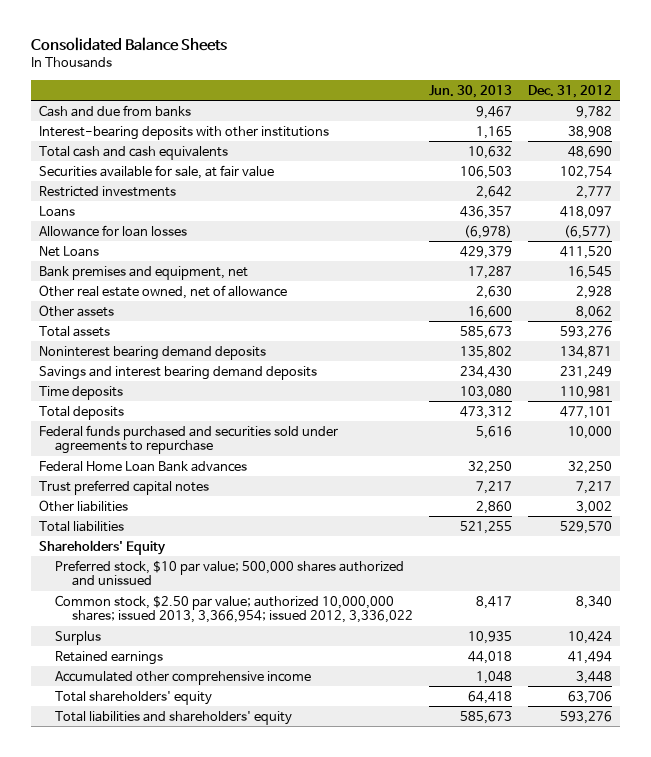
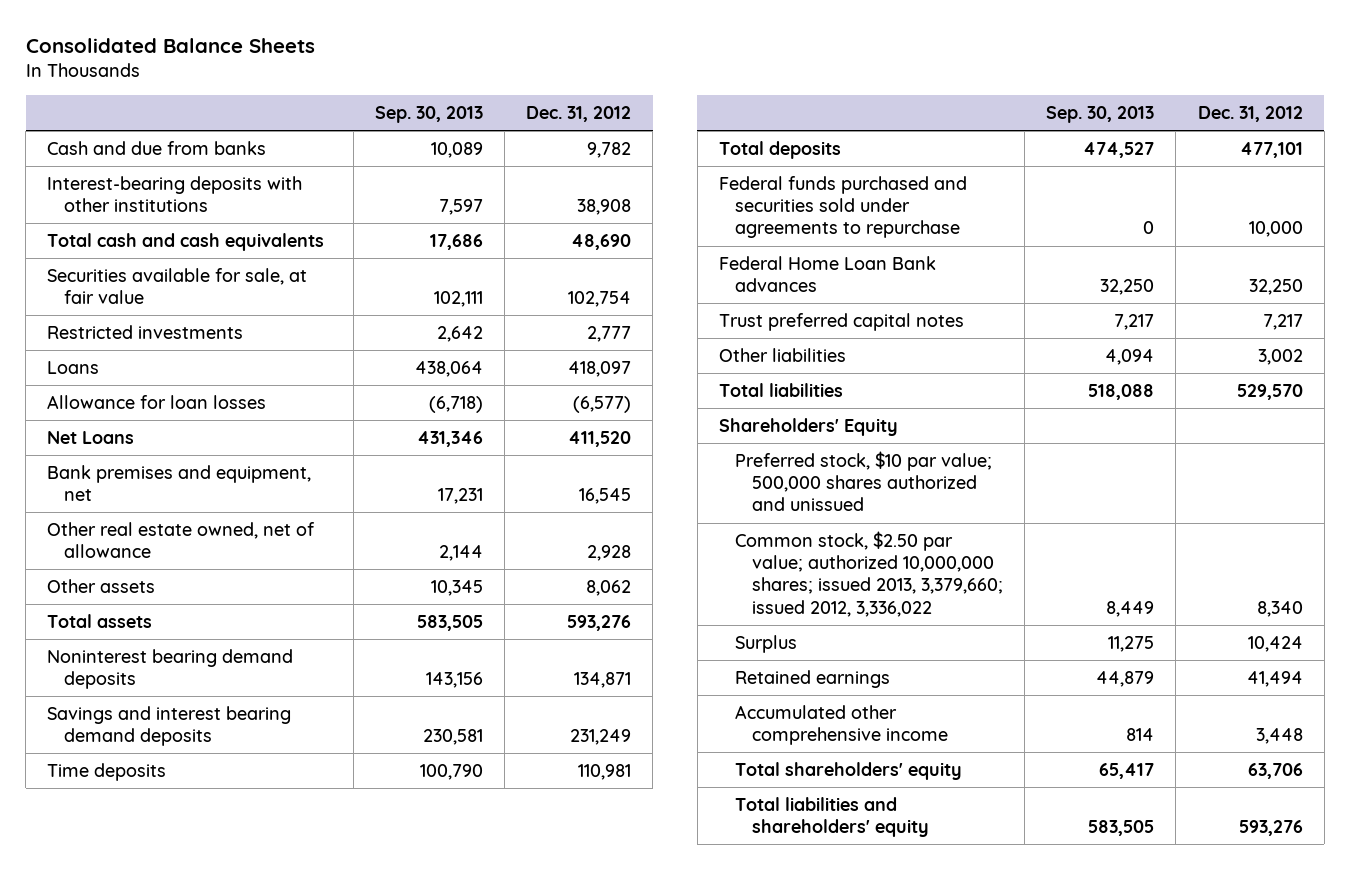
- | Jun. 30, 2013 | Dec. 31, 2012
+ | Sep. 30, 2013 | Dec. 31, 2012
- Common stock, $2.50 par value; authorized 10,000,000 shares; issued 2013, 3,366,954; issued 2012, 3,336,022 | 8,417 | 8,340
+ Common stock, $2.50 par value; authorized 10,000,000 shares; issued 2013, 3,379,660; issued 2012, 3,336,022 | 8,449 | 8,340

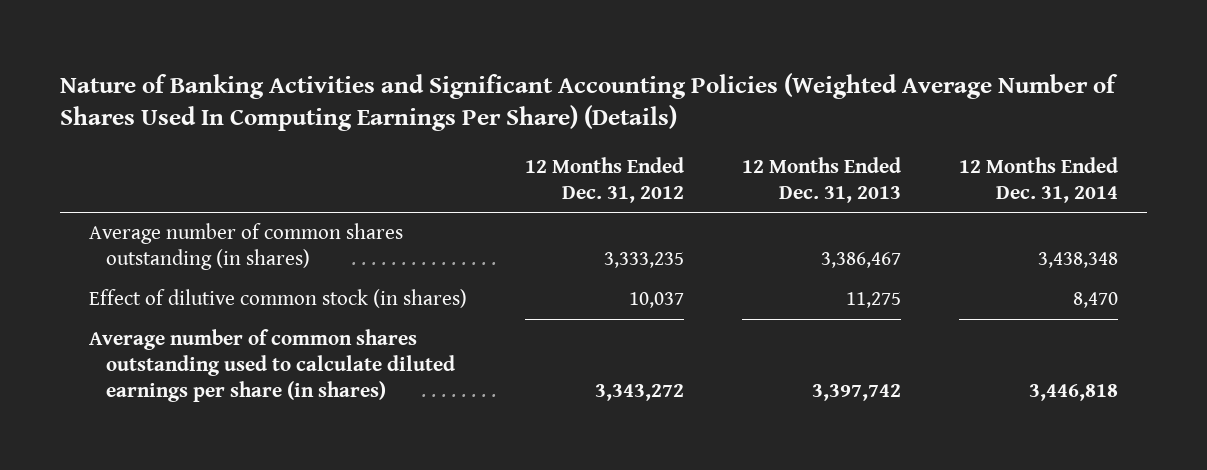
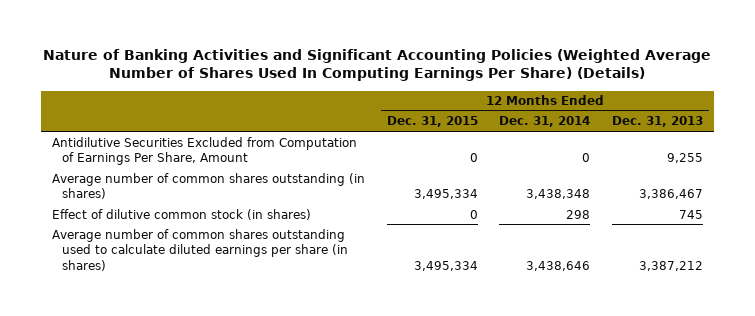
- | 12 Months Ended Dec. 31, 2012 | 12 Months Ended Dec. 31, 2013 | 12 Months Ended Dec. 31, 2014
+ | 12 Months Ended Dec. 31, 2015 | 12 Months Ended Dec. 31, 2014 | 12 Months Ended Dec. 31, 2013
+ Antidilutive Securities Excluded from Computation of Earnings Per Share, Amount | 0 | 0 | 9,255
- Effect of dilutive common stock (in shares) | 10,037 | 11,275 | 8,470
- Average number of common shares outstanding used to calculate diluted earnings per share (in shares) | 3,343,272 | 3,397,742 | 3,446,818
+ Effect of dilutive common stock (in shares) | 0 | 298 | 745
+ Average number of common shares outstanding used to calculate diluted earnings per share (in shares) | 3,495,334 | 3,438,646 | 3,387,212

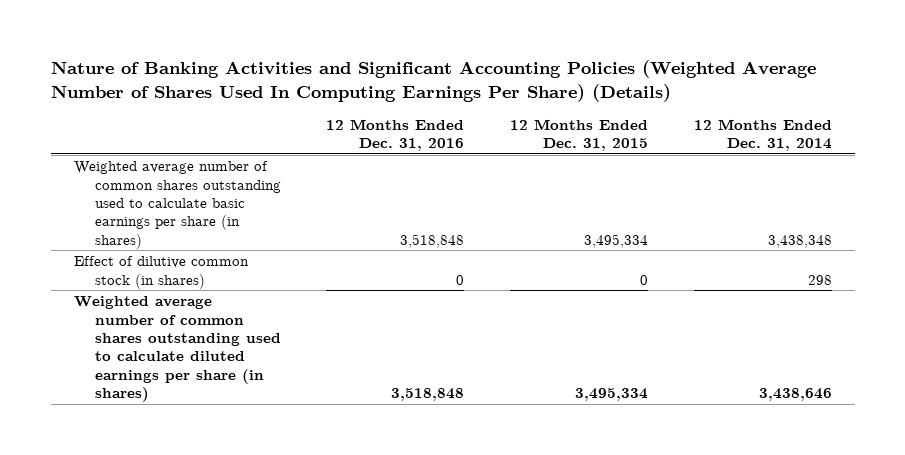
- | 12 Months Ended Dec. 31, 2015 | 12 Months Ended Dec. 31, 2014 | 12 Months Ended Dec. 31, 2013
+ | 12 Months Ended Dec. 31, 2016 | 12 Months Ended Dec. 31, 2015 | 12 Months Ended Dec. 31, 2014
- Antidilutive Securities Excluded from Computation of Earnings Per Share, Amount | 0 | 0 | 9,255
- Average number of common shares outstanding (in shares) | 3,495,334 | 3,438,348 | 3,386,467
+ Weighted average number of common shares outstanding used to calculate basic earnings per share (in shares) | 3,518,848 | 3,495,334 | 3,438,348
- Average number of common shares outstanding used to calculate diluted earnings per share (in shares) | 3,495,334 | 3,438,646 | 3,387,212
+ Weighted average number of common shares outstanding used to calculate diluted earnings per share (in shares) | 3,518,848 | 3,495,334 | 3,438,646

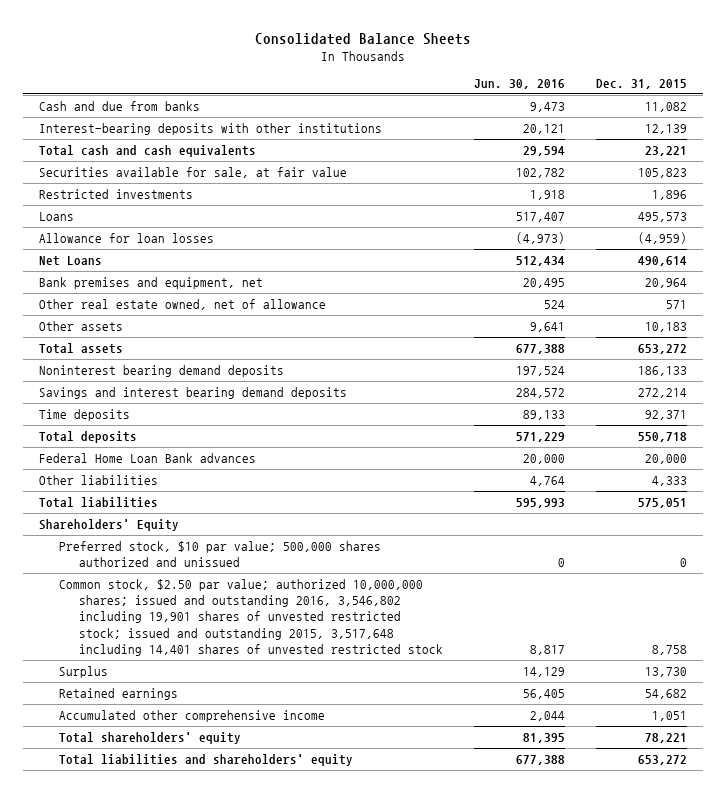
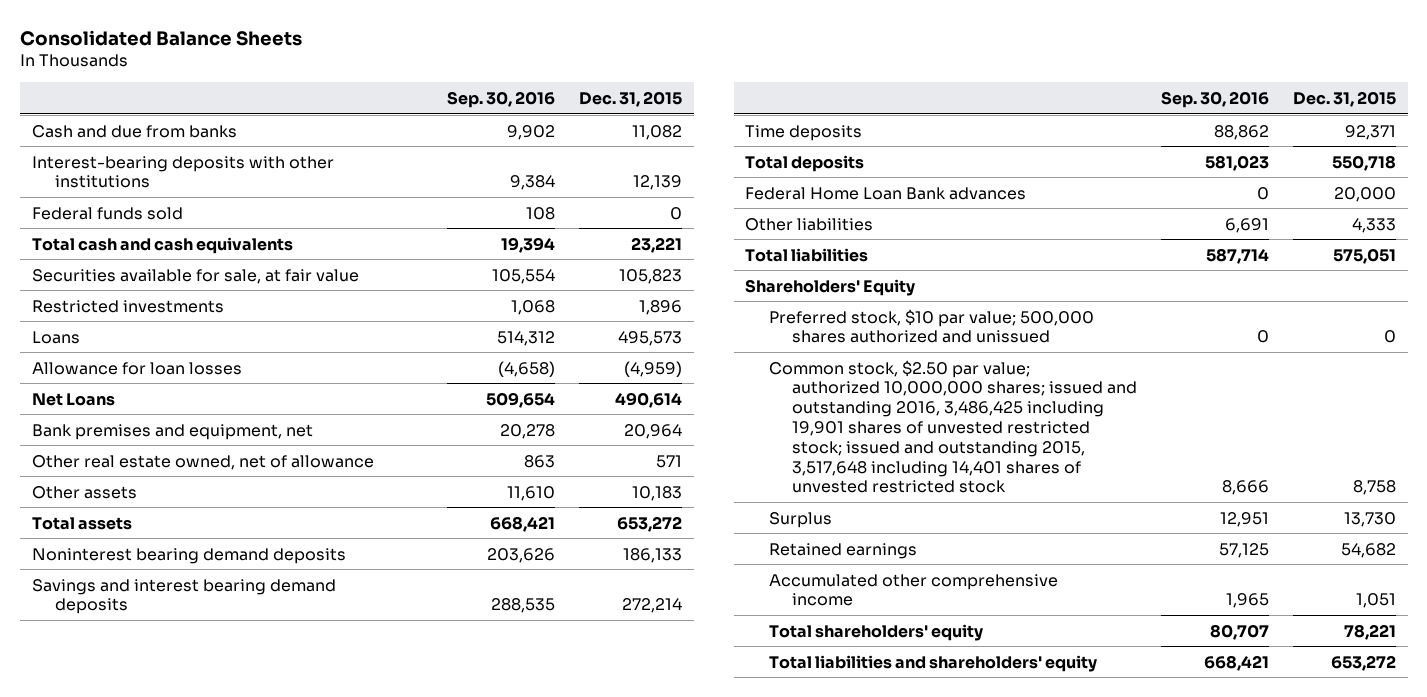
- | Jun. 30, 2016 | Dec. 31, 2015
+ | Sep. 30, 2016 | Dec. 31, 2015
+ Federal funds sold | 108 | 0
- Common stock, $2.50 par value; authorized 10,000,000 shares; issued and outstanding 2016, 3,546,802 including 19,901 shares of unvested restricted stock; issued and outstanding 2015, 3,517,648 including 14,401 shares of unvested restricted stock | 8,817 | 8,758
+ Common stock, $2.50 par value; authorized 10,000,000 shares; issued and outstanding 2016, 3,486,425 including 19,901 shares of unvested restricted stock; issued and outstanding 2015, 3,517,648 including 14,401 shares of unvested restricted stock | 8,666 | 8,758

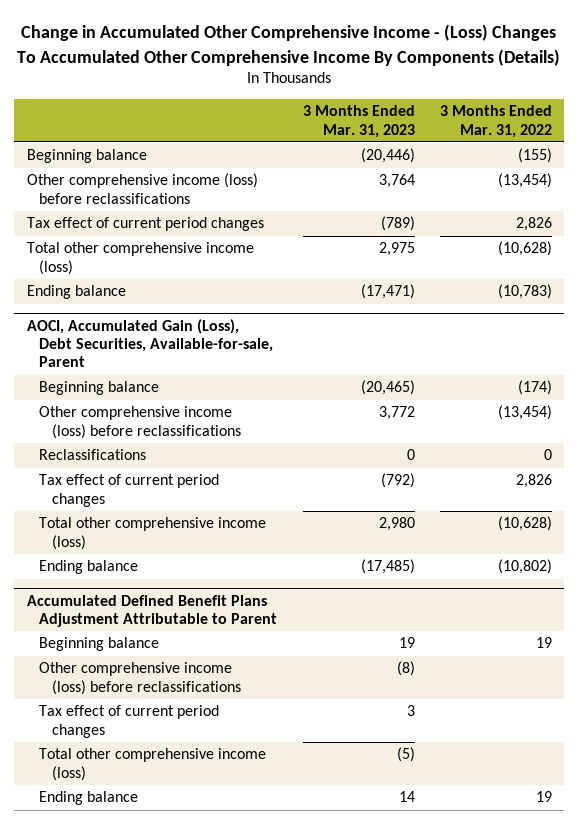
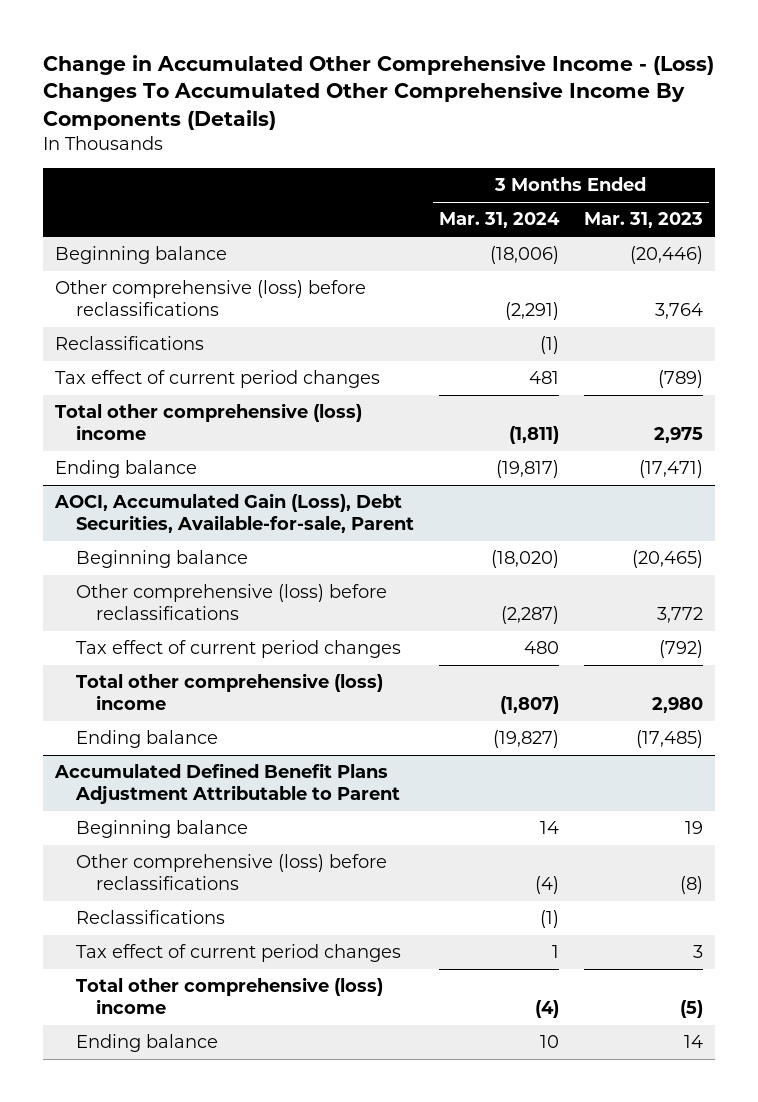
- | 3 Months Ended Mar. 31, 2023 | 3 Months Ended Mar. 31, 2022
+ | 3 Months Ended Mar. 31, 2024 | 3 Months Ended Mar. 31, 2023
- Other comprehensive income (loss) before reclassifications | 3,764 | (13,454)
+ Other comprehensive (loss) before reclassifications | (2,291) | 3,764
+ Reclassifications | (1) |
- Total other comprehensive income (loss) | 2,975 | (10,628)
+ Total other comprehensive (loss) income | (1,811) | 2,975
@ AOCI, Accumulated Gain (Loss), Debt Securities, Available-for-sale, Parent
- Other comprehensive income (loss) before reclassifications | 3,772 | (13,454)
- Reclassifications | 0 | 0
+ Other comprehensive (loss) before reclassifications | (2,287) | 3,772
- Total other comprehensive income (loss) | 2,980 | (10,628)
+ Total other comprehensive (loss) income | (1,807) | 2,980
@ Accumulated Defined Benefit Plans Adjustment Attributable to Parent
- Other comprehensive income (loss) before reclassifications | (8) |
+ Other comprehensive (loss) before reclassifications | (4) | (8)
+ Reclassifications | (1) |
- Total other comprehensive income (loss) | (5) |
+ Total other comprehensive (loss) income | (4) | (5)

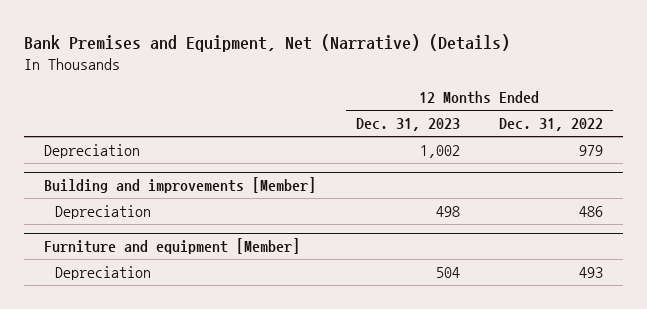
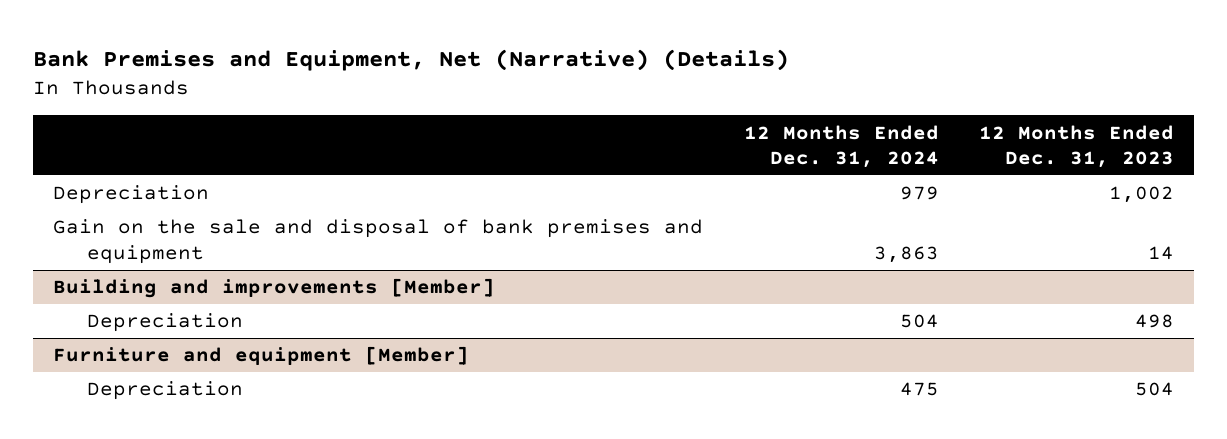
- | 12 Months Ended Dec. 31, 2023 | 12 Months Ended Dec. 31, 2022
+ | 12 Months Ended Dec. 31, 2024 | 12 Months Ended Dec. 31, 2023
+ Gain on the sale and disposal of bank premises and equipment | 3,863 | 14

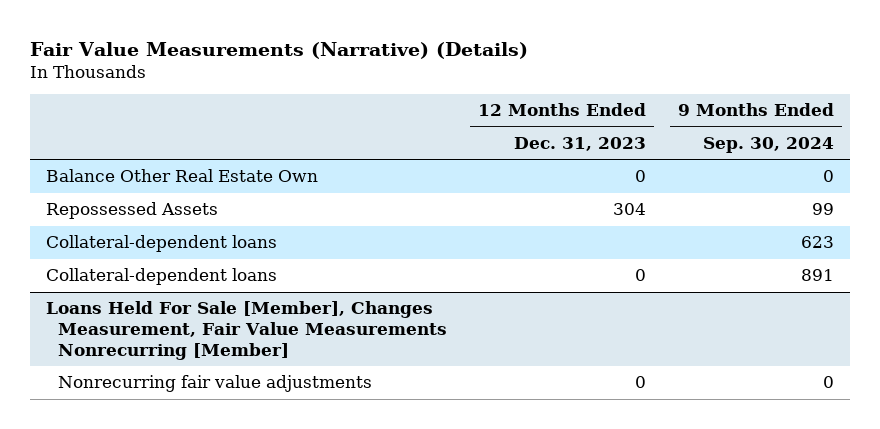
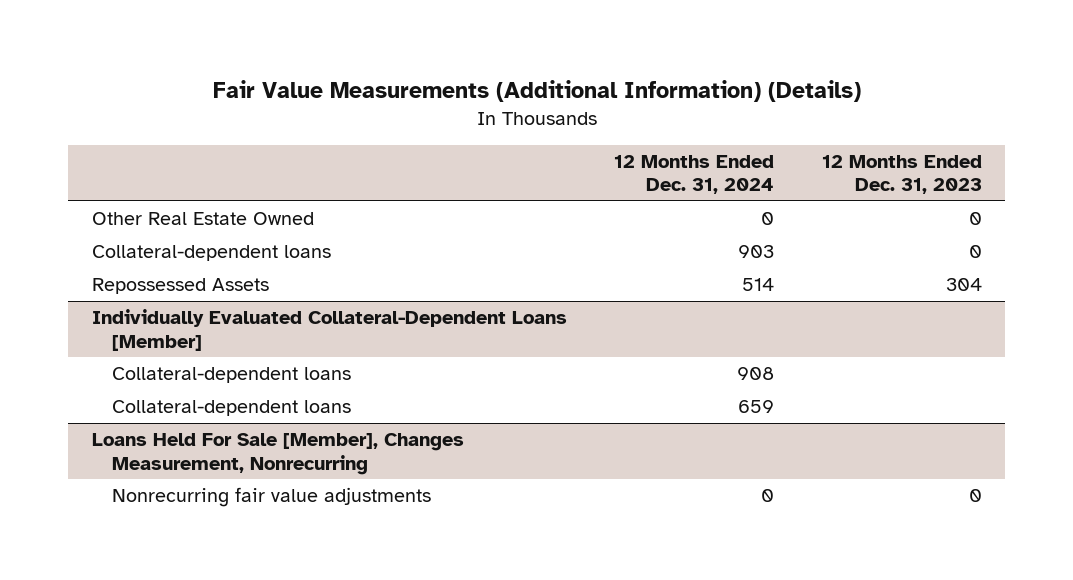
- Fair Value Measurements (Narrative) (Details)
+ Fair Value Measurements (Additional Information) (Details)
- | 12 Months Ended Dec. 31, 2023 | 9 Months Ended Sep. 30, 2024
+ | 12 Months Ended Dec. 31, 2024 | 12 Months Ended Dec. 31, 2023
- Balance Other Real Estate Own | 0 | 0
+ Other Real Estate Owned | 0 | 0
moved up: Collateral-dependent loans | 903 | 0
+ Individually Evaluated Collateral-Dependent Loans [Member]
- Loans Held For Sale [Member], Changes Measurement, Fair Value Measurements Nonrecurring [Member]
+ Collateral-dependent loans | 659 |
+ Loans Held For Sale [Member], Changes Measurement, Nonrecurring

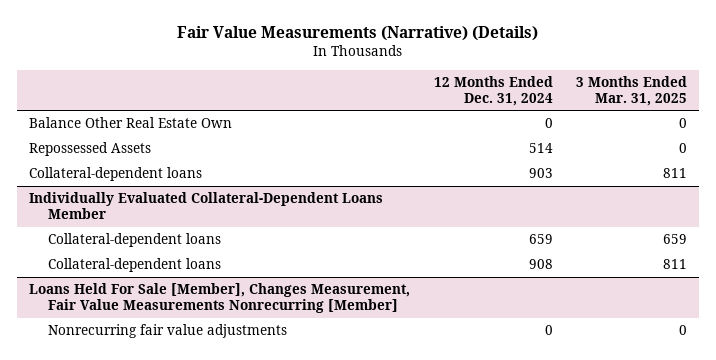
- Fair Value Measurements (Additional Information) (Details)
+ Fair Value Measurements (Narrative) (Details)
- | 12 Months Ended Dec. 31, 2024 | 12 Months Ended Dec. 31, 2023
+ | 12 Months Ended Dec. 31, 2024 | 3 Months Ended Mar. 31, 2025
- Other Real Estate Owned | 0 | 0
+ Balance Other Real Estate Own | 0 | 0
- Individually Evaluated Collateral-Dependent Loans [Member]
- Collateral-dependent loans | 908 |
moved down: Collateral-dependent loans | 903 | 811
+ Individually Evaluated Collateral-Dependent Loans Member
- Loans Held For Sale [Member], Changes Measurement, Nonrecurring
+ Collateral-dependent loans | 908 | 811
+ Loans Held For Sale [Member], Changes Measurement, Fair Value Measurements Nonrecurring [Member]

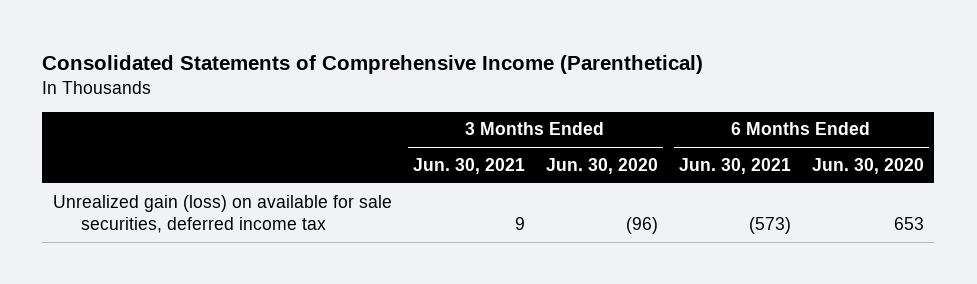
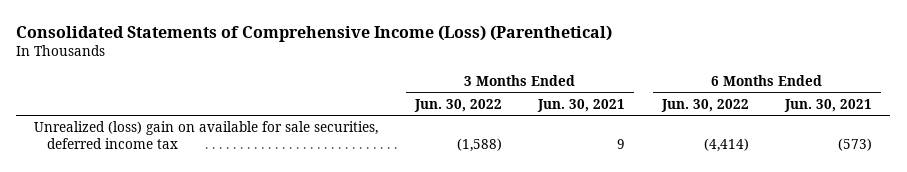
- Consolidated Statements of Comprehensive Income (Parenthetical)
+ Consolidated Statements of Comprehensive Income (Loss) (Parenthetical)
- | 3 Months Ended Jun. 30, 2021 | 3 Months Ended Jun. 30, 2020 | 6 Months Ended Jun. 30, 2021 | 6 Months Ended Jun. 30, 2020
+ | 3 Months Ended Jun. 30, 2022 | 3 Months Ended Jun. 30, 2021 | 6 Months Ended Jun. 30, 2022 | 6 Months Ended Jun. 30, 2021
- Unrealized gain (loss) on available for sale securities, deferred income tax | 9 | (96) | (573) | 653
+ Unrealized (loss) gain on available for sale securities, deferred income tax | (1,588) | 9 | (4,414) | (573)

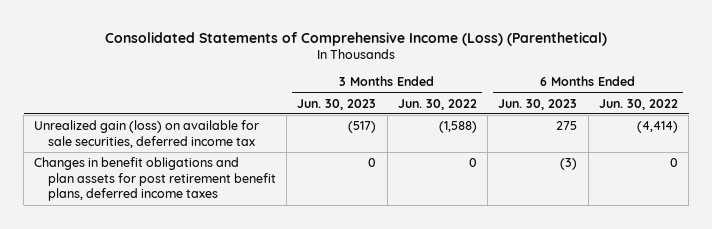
- | 3 Months Ended Jun. 30, 2022 | 3 Months Ended Jun. 30, 2021 | 6 Months Ended Jun. 30, 2022 | 6 Months Ended Jun. 30, 2021
+ | 3 Months Ended Jun. 30, 2023 | 3 Months Ended Jun. 30, 2022 | 6 Months Ended Jun. 30, 2023 | 6 Months Ended Jun. 30, 2022
- Unrealized (loss) gain on available for sale securities, deferred income tax | (1,588) | 9 | (4,414) | (573)
+ Unrealized gain (loss) on available for sale securities, deferred income tax | (517) | (1,588) | 275 | (4,414)
+ Changes in benefit obligations and plan assets for post retirement benefit plans, deferred income taxes | 0 | 0 | (3) | 0

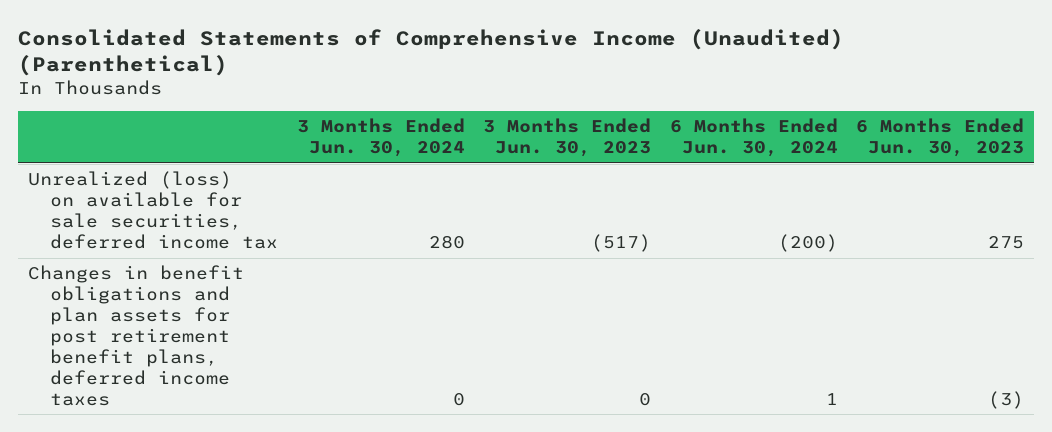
- Consolidated Statements of Comprehensive Income (Loss) (Parenthetical)
+ Consolidated Statements of Comprehensive Income (Unaudited) (Parenthetical)
- | 3 Months Ended Jun. 30, 2023 | 3 Months Ended Jun. 30, 2022 | 6 Months Ended Jun. 30, 2023 | 6 Months Ended Jun. 30, 2022
+ | 3 Months Ended Jun. 30, 2024 | 3 Months Ended Jun. 30, 2023 | 6 Months Ended Jun. 30, 2024 | 6 Months Ended Jun. 30, 2023
- Unrealized gain (loss) on available for sale securities, deferred income tax | (517) | (1,588) | 275 | (4,414)
+ Unrealized (loss) on available for sale securities, deferred income tax | 280 | (517) | (200) | 275

